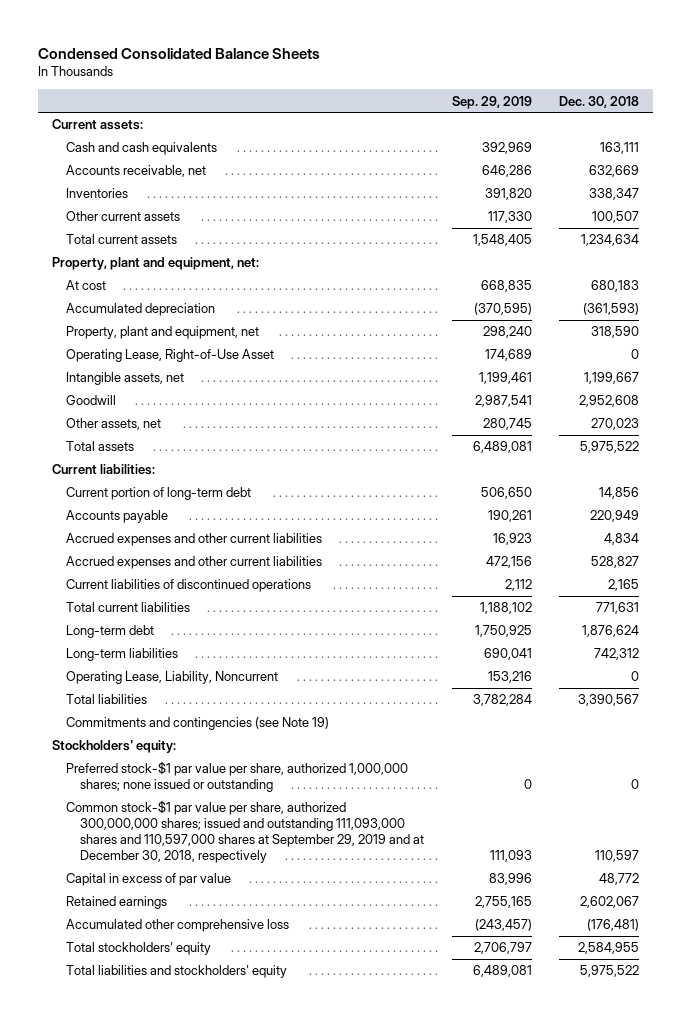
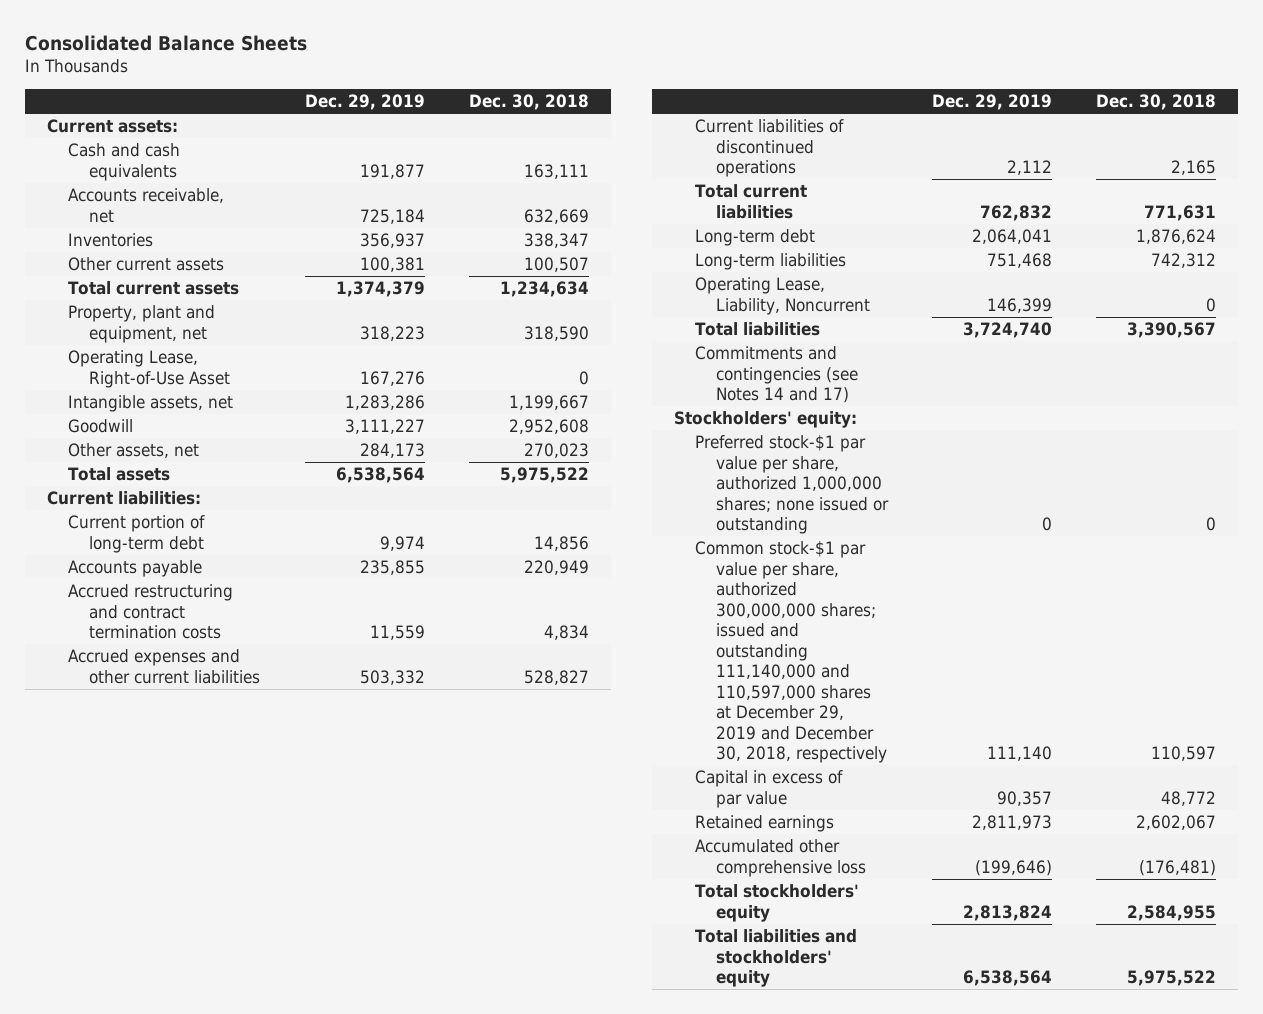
- Condensed Consolidated Balance Sheets
+ Consolidated Balance Sheets
- | Sep. 29, 2019 | Dec. 30, 2018
+ | Dec. 29, 2019 | Dec. 30, 2018
- Property, plant and equipment, net:
- At cost | 668,835 | 680,183
- Accumulated depreciation | (370,595) | (361,593)
- Accrued expenses and other current liabilities | 16,923 | 4,834
+ Accrued restructuring and contract termination costs | 11,559 | 4,834
- Commitments and contingencies (see Note 19)
+ Commitments and contingencies (see Notes 14 and 17)
- Common stock-$1 par value per share, authorized 300,000,000 shares; issued and outstanding 111,093,000 shares and 110,597,000 shares at September 29, 2019 and at December 30, 2018, respectively | 111,093 | 110,597
+ Common stock-$1 par value per share, authorized 300,000,000 shares; issued and outstanding 111,140,000 and 110,597,000 shares at December 29, 2019 and December 30, 2018, respectively | 111,140 | 110,597

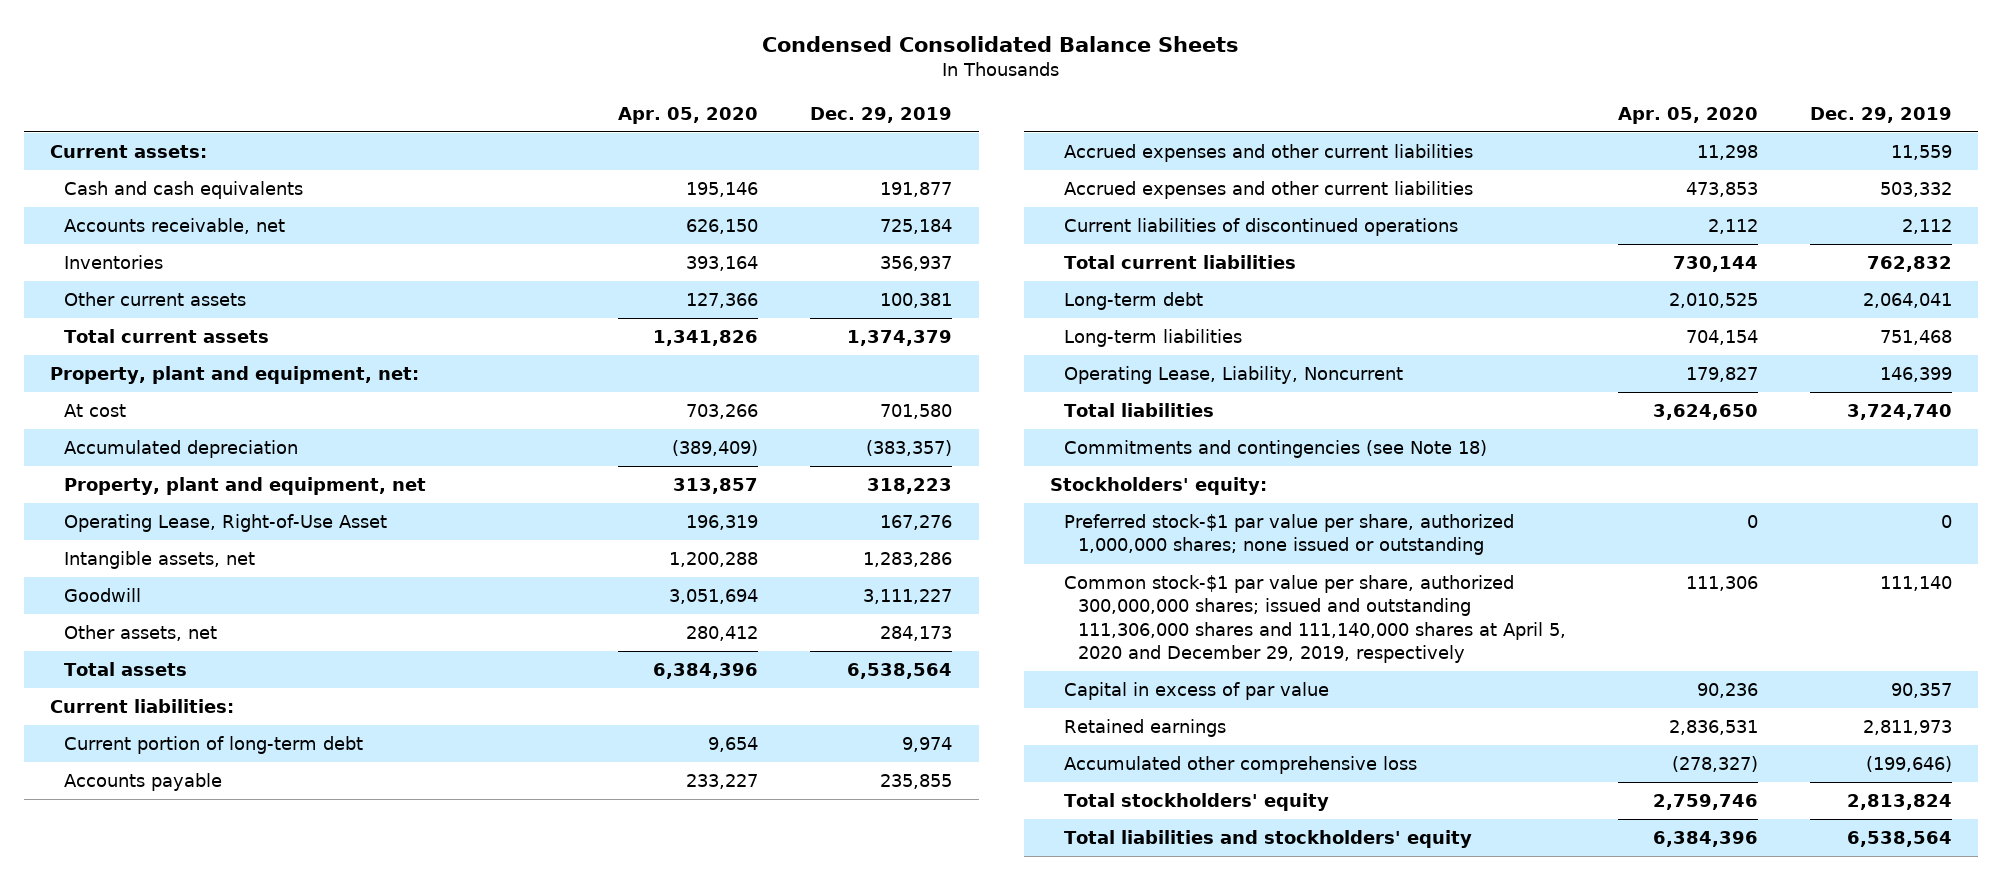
- Consolidated Balance Sheets
+ Condensed Consolidated Balance Sheets
- | Dec. 29, 2019 | Dec. 30, 2018
+ | Apr. 05, 2020 | Dec. 29, 2019
+ Property, plant and equipment, net:
+ At cost | 703,266 | 701,580
+ Accumulated depreciation | (389,409) | (383,357)
- Accrued restructuring and contract termination costs | 11,559 | 4,834
+ Accrued expenses and other current liabilities | 11,298 | 11,559
- Commitments and contingencies (see Notes 14 and 17)
+ Commitments and contingencies (see Note 18)
- Common stock-$1 par value per share, authorized 300,000,000 shares; issued and outstanding 111,140,000 and 110,597,000 shares at December 29, 2019 and December 30, 2018, respectively | 111,140 | 110,597
+ Common stock-$1 par value per share, authorized 300,000,000 shares; issued and outstanding 111,306,000 shares and 111,140,000 shares at April 5, 2020 and December 29, 2019, respectively | 111,306 | 111,140

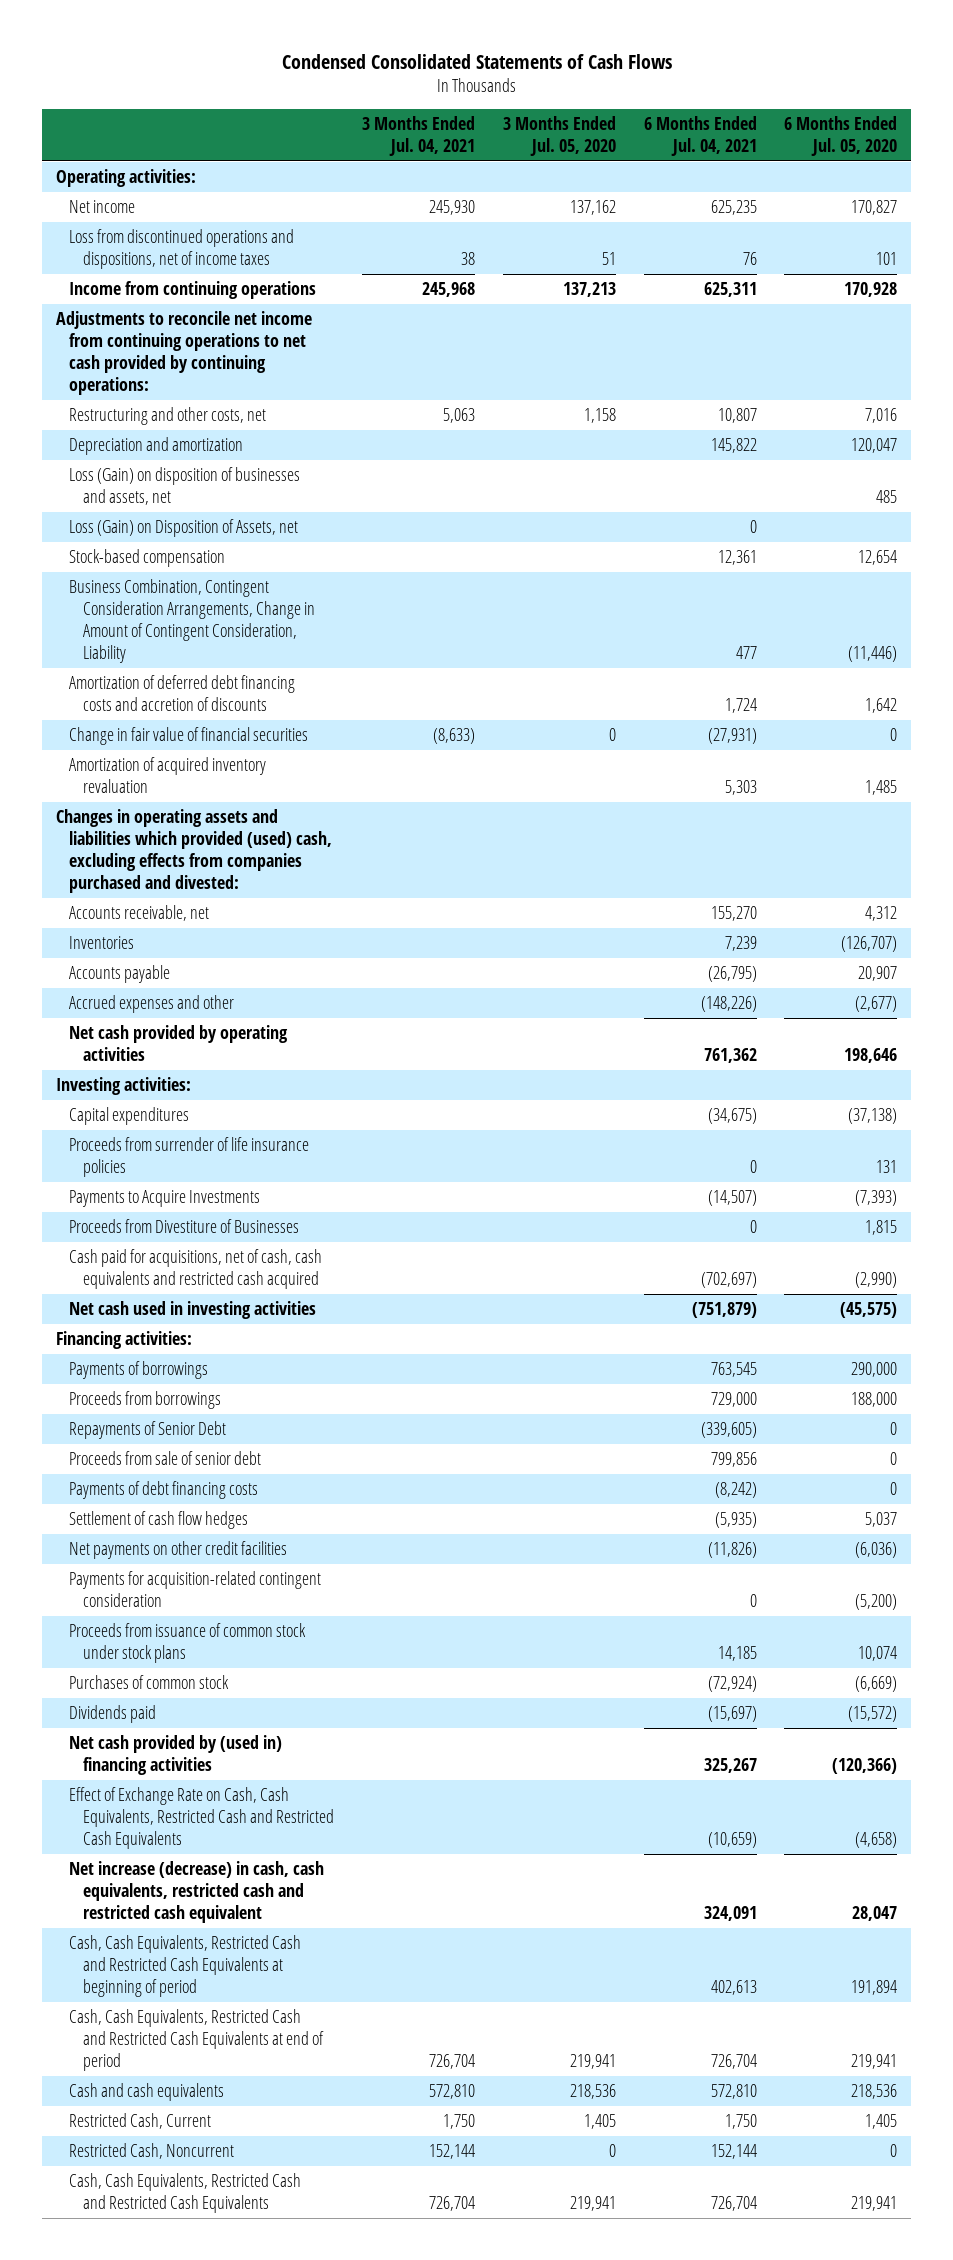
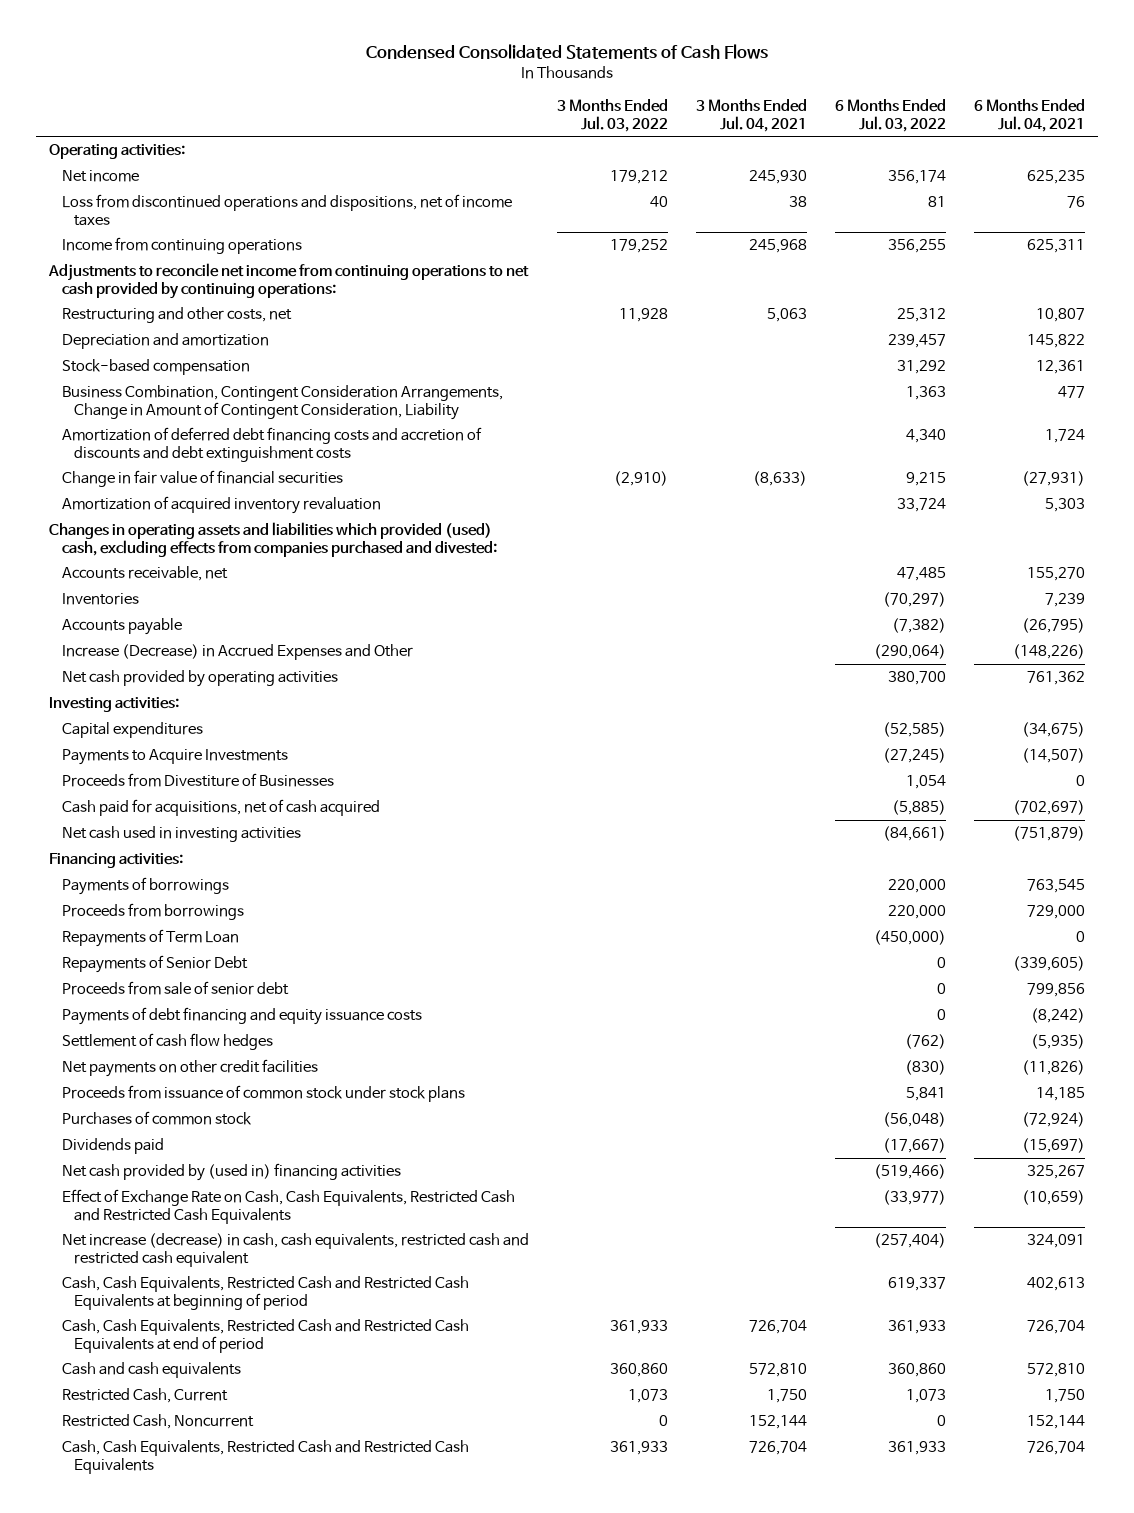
- | 3 Months Ended Jul. 04, 2021 | 3 Months Ended Jul. 05, 2020 | 6 Months Ended Jul. 04, 2021 | 6 Months Ended Jul. 05, 2020
+ | 3 Months Ended Jul. 03, 2022 | 3 Months Ended Jul. 04, 2021 | 6 Months Ended Jul. 03, 2022 | 6 Months Ended Jul. 04, 2021
- Loss (Gain) on disposition of businesses and assets, net | | | | 485
- Loss (Gain) on Disposition of Assets, net | | | 0 |
- Amortization of deferred debt financing costs and accretion of discounts | | | 1,724 | 1,642
+ Amortization of deferred debt financing costs and accretion of discounts and debt extinguishment costs | | | 4,340 | 1,724
- Accrued expenses and other | | | (148,226) | (2,677)
+ Increase (Decrease) in Accrued Expenses and Other | | | (290,064) | (148,226)
- Proceeds from surrender of life insurance policies | | | 0 | 131
- Cash paid for acquisitions, net of cash, cash equivalents and restricted cash acquired | | | (702,697) | (2,990)
+ Cash paid for acquisitions, net of cash acquired | | | (5,885) | (702,697)
+ Repayments of Term Loan | | | (450,000) | 0
- Payments of debt financing costs | | | (8,242) | 0
+ Payments of debt financing and equity issuance costs | | | 0 | (8,242)
- Payments for acquisition-related contingent consideration | | | 0 | (5,200)

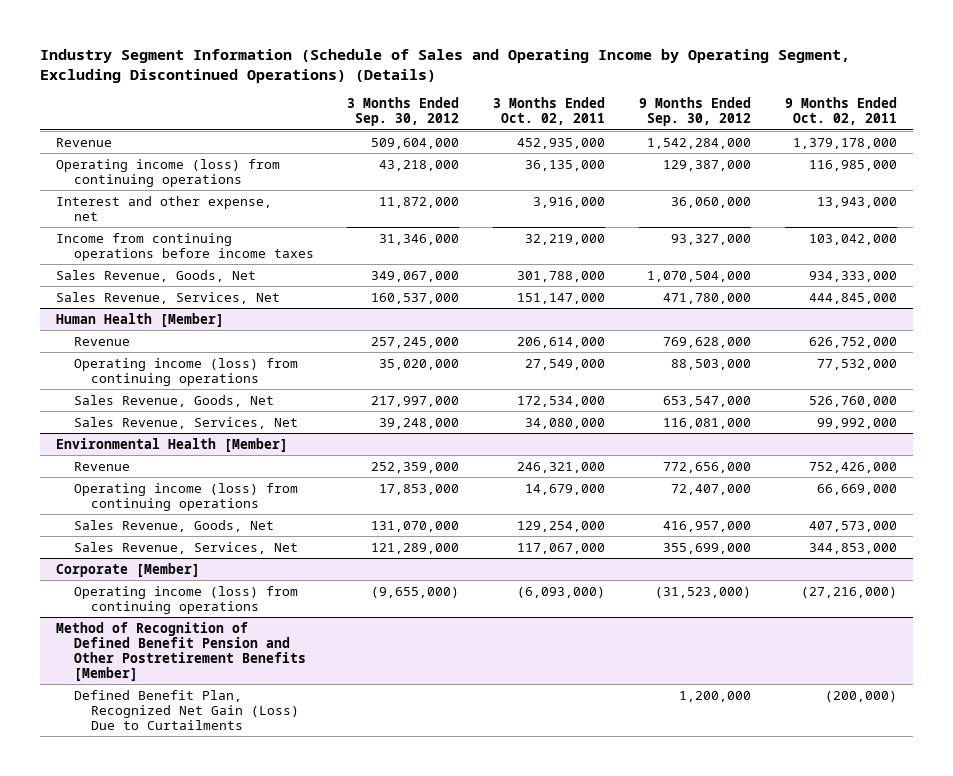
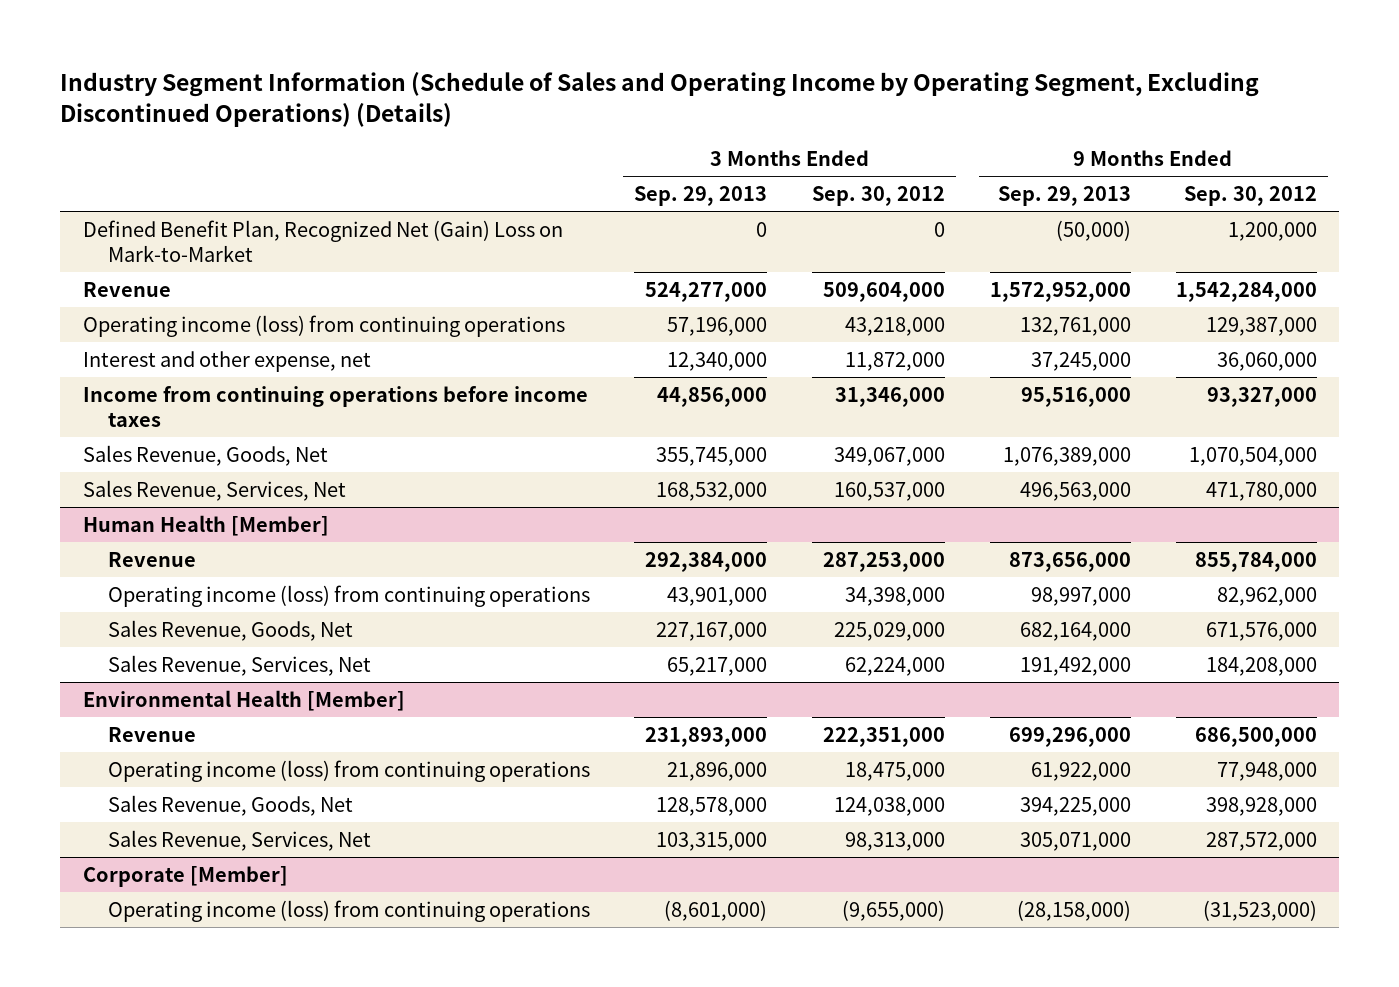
- | 3 Months Ended Sep. 30, 2012 | 3 Months Ended Oct. 02, 2011 | 9 Months Ended Sep. 30, 2012 | 9 Months Ended Oct. 02, 2011
+ | 3 Months Ended Sep. 29, 2013 | 3 Months Ended Sep. 30, 2012 | 9 Months Ended Sep. 29, 2013 | 9 Months Ended Sep. 30, 2012
+ Defined Benefit Plan, Recognized Net (Gain) Loss on Mark-to-Market | 0 | 0 | (50,000) | 1,200,000
@ Human Health [Member]
- Revenue | 257,245,000 | 206,614,000 | 769,628,000 | 626,752,000
- Operating income (loss) from continuing operations | 35,020,000 | 27,549,000 | 88,503,000 | 77,532,000
- Sales Revenue, Goods, Net | 217,997,000 | 172,534,000 | 653,547,000 | 526,760,000
- Sales Revenue, Services, Net | 39,248,000 | 34,080,000 | 116,081,000 | 99,992,000
+ Revenue | 292,384,000 | 287,253,000 | 873,656,000 | 855,784,000
+ Operating income (loss) from continuing operations | 43,901,000 | 34,398,000 | 98,997,000 | 82,962,000
+ Sales Revenue, Goods, Net | 227,167,000 | 225,029,000 | 682,164,000 | 671,576,000
+ Sales Revenue, Services, Net | 65,217,000 | 62,224,000 | 191,492,000 | 184,208,000
@ Environmental Health [Member]
- Revenue | 252,359,000 | 246,321,000 | 772,656,000 | 752,426,000
- Operating income (loss) from continuing operations | 17,853,000 | 14,679,000 | 72,407,000 | 66,669,000
- Sales Revenue, Goods, Net | 131,070,000 | 129,254,000 | 416,957,000 | 407,573,000
- Sales Revenue, Services, Net | 121,289,000 | 117,067,000 | 355,699,000 | 344,853,000
+ Revenue | 231,893,000 | 222,351,000 | 699,296,000 | 686,500,000
+ Operating income (loss) from continuing operations | 21,896,000 | 18,475,000 | 61,922,000 | 77,948,000
+ Sales Revenue, Goods, Net | 128,578,000 | 124,038,000 | 394,225,000 | 398,928,000
+ Sales Revenue, Services, Net | 103,315,000 | 98,313,000 | 305,071,000 | 287,572,000
- Method of Recognition of Defined Benefit Pension and Other Postretirement Benefits [Member]
- Defined Benefit Plan, Recognized Net Gain (Loss) Due to Curtailments | | | 1,200,000 | (200,000)

